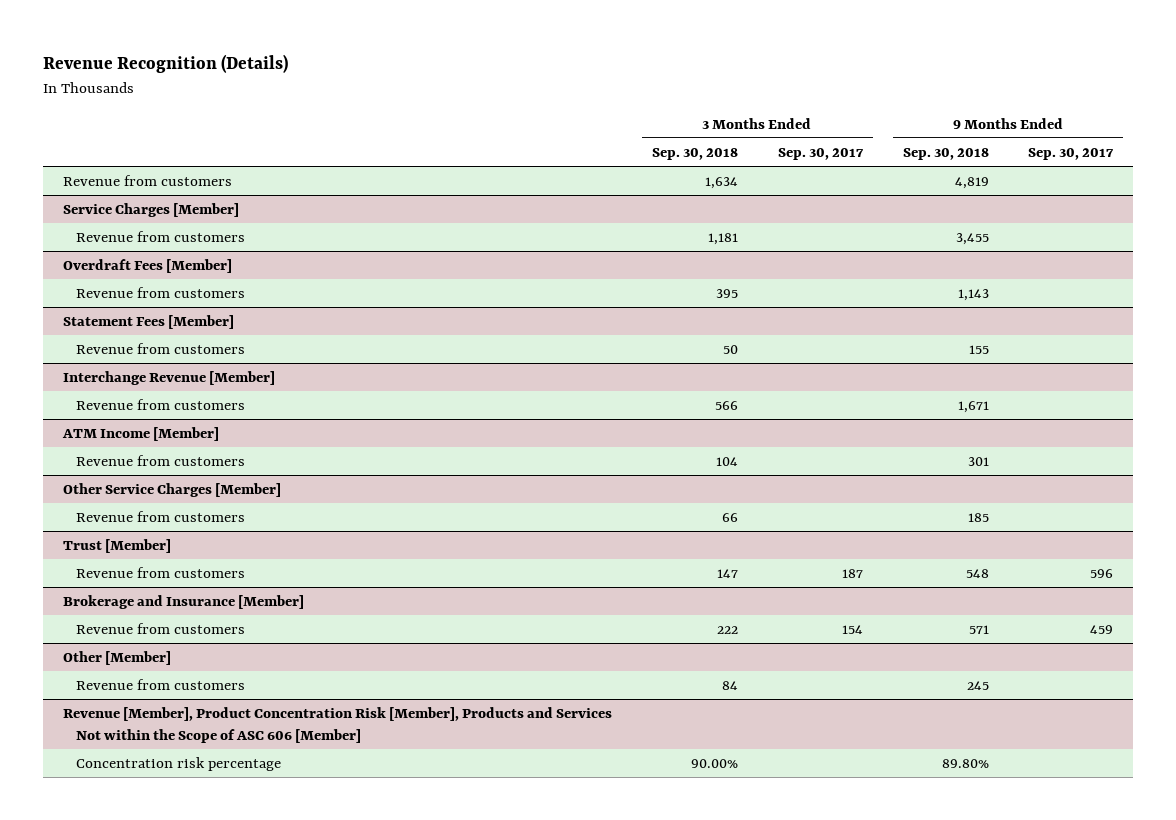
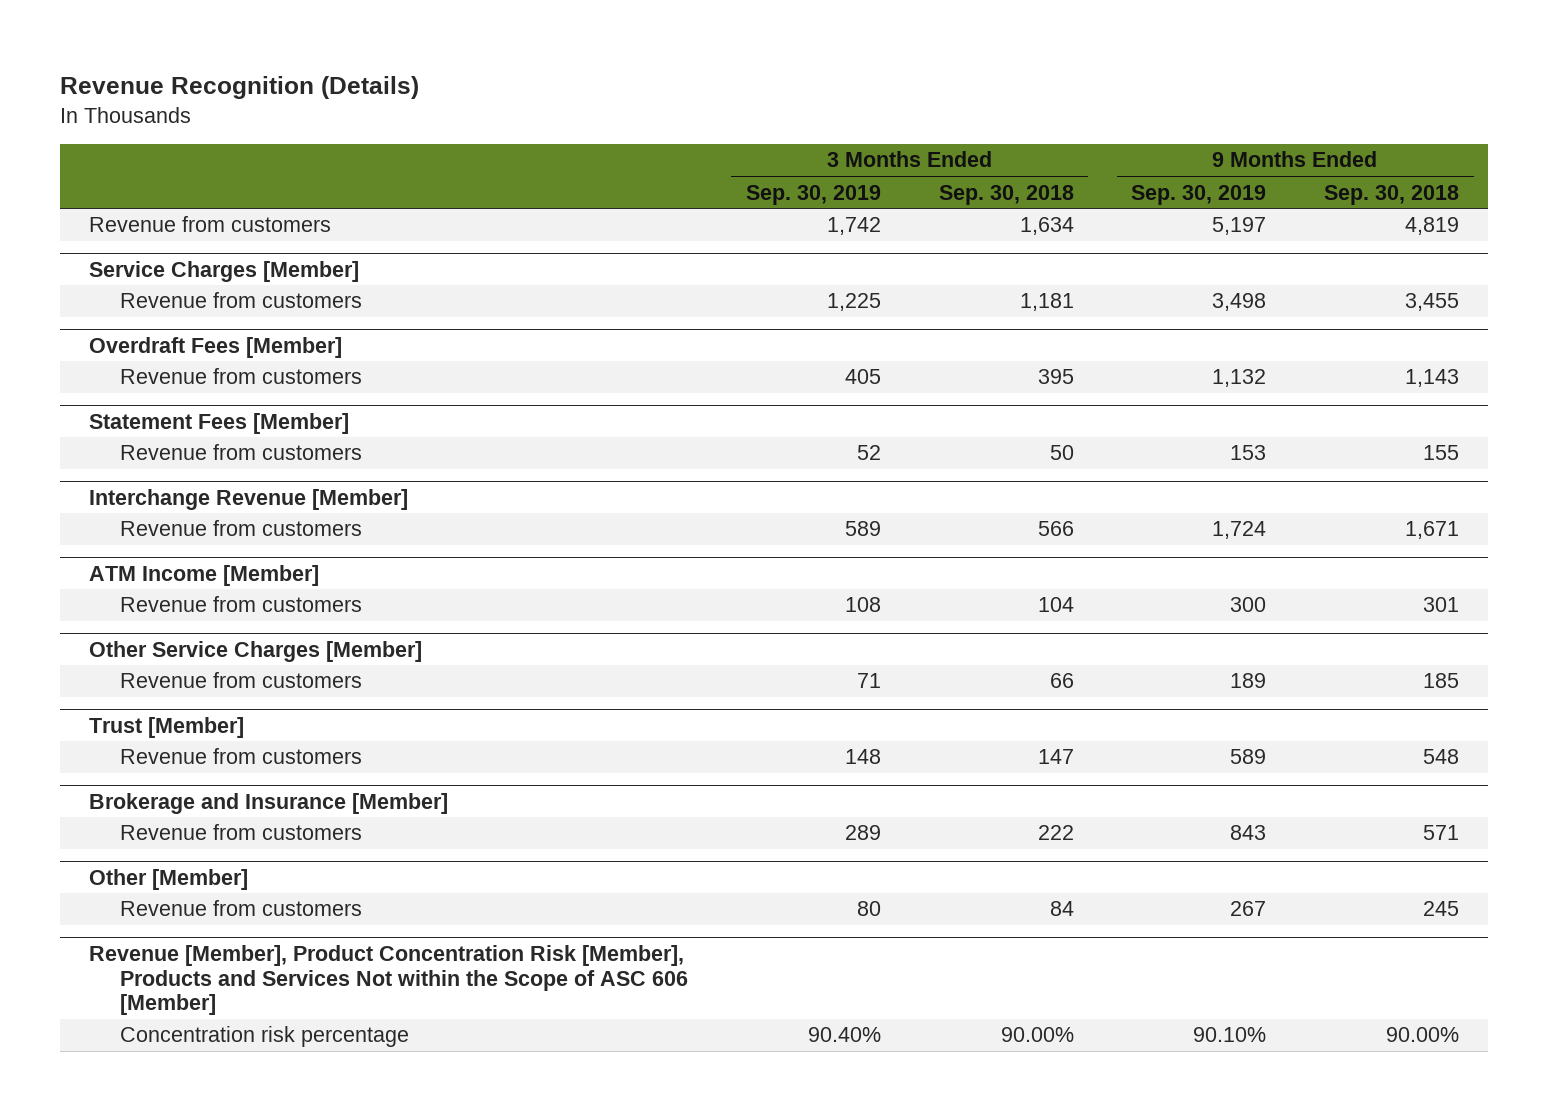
- | 3 Months Ended Sep. 30, 2018 | 3 Months Ended Sep. 30, 2017 | 9 Months Ended Sep. 30, 2018 | 9 Months Ended Sep. 30, 2017
+ | 3 Months Ended Sep. 30, 2019 | 3 Months Ended Sep. 30, 2018 | 9 Months Ended Sep. 30, 2019 | 9 Months Ended Sep. 30, 2018
@ Revenue [Member], Product Concentration Risk [Member], Products and Services Not within the Scope of ASC 606 [Member]
- Concentration risk percentage | 90.00% | | 89.80% |
+ Concentration risk percentage | 90.40% | 90.00% | 90.10% | 90.00%

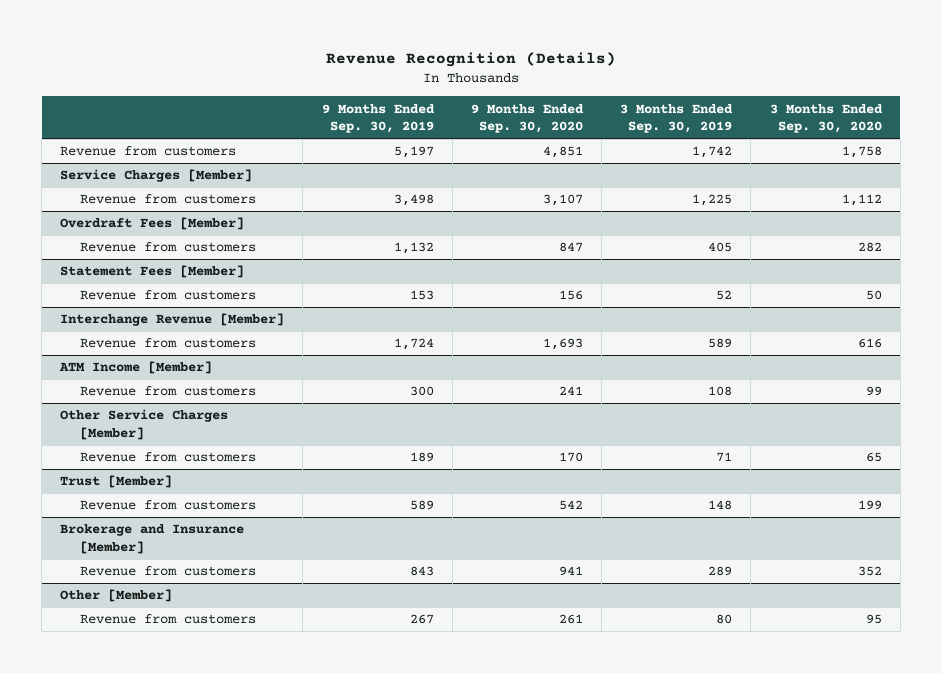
- | 3 Months Ended Sep. 30, 2019 | 3 Months Ended Sep. 30, 2018 | 9 Months Ended Sep. 30, 2019 | 9 Months Ended Sep. 30, 2018
+ | 9 Months Ended Sep. 30, 2019 | 9 Months Ended Sep. 30, 2020 | 3 Months Ended Sep. 30, 2019 | 3 Months Ended Sep. 30, 2020
- Revenue [Member], Product Concentration Risk [Member], Products and Services Not within the Scope of ASC 606 [Member]
- Concentration risk percentage | 90.40% | 90.00% | 90.10% | 90.00%

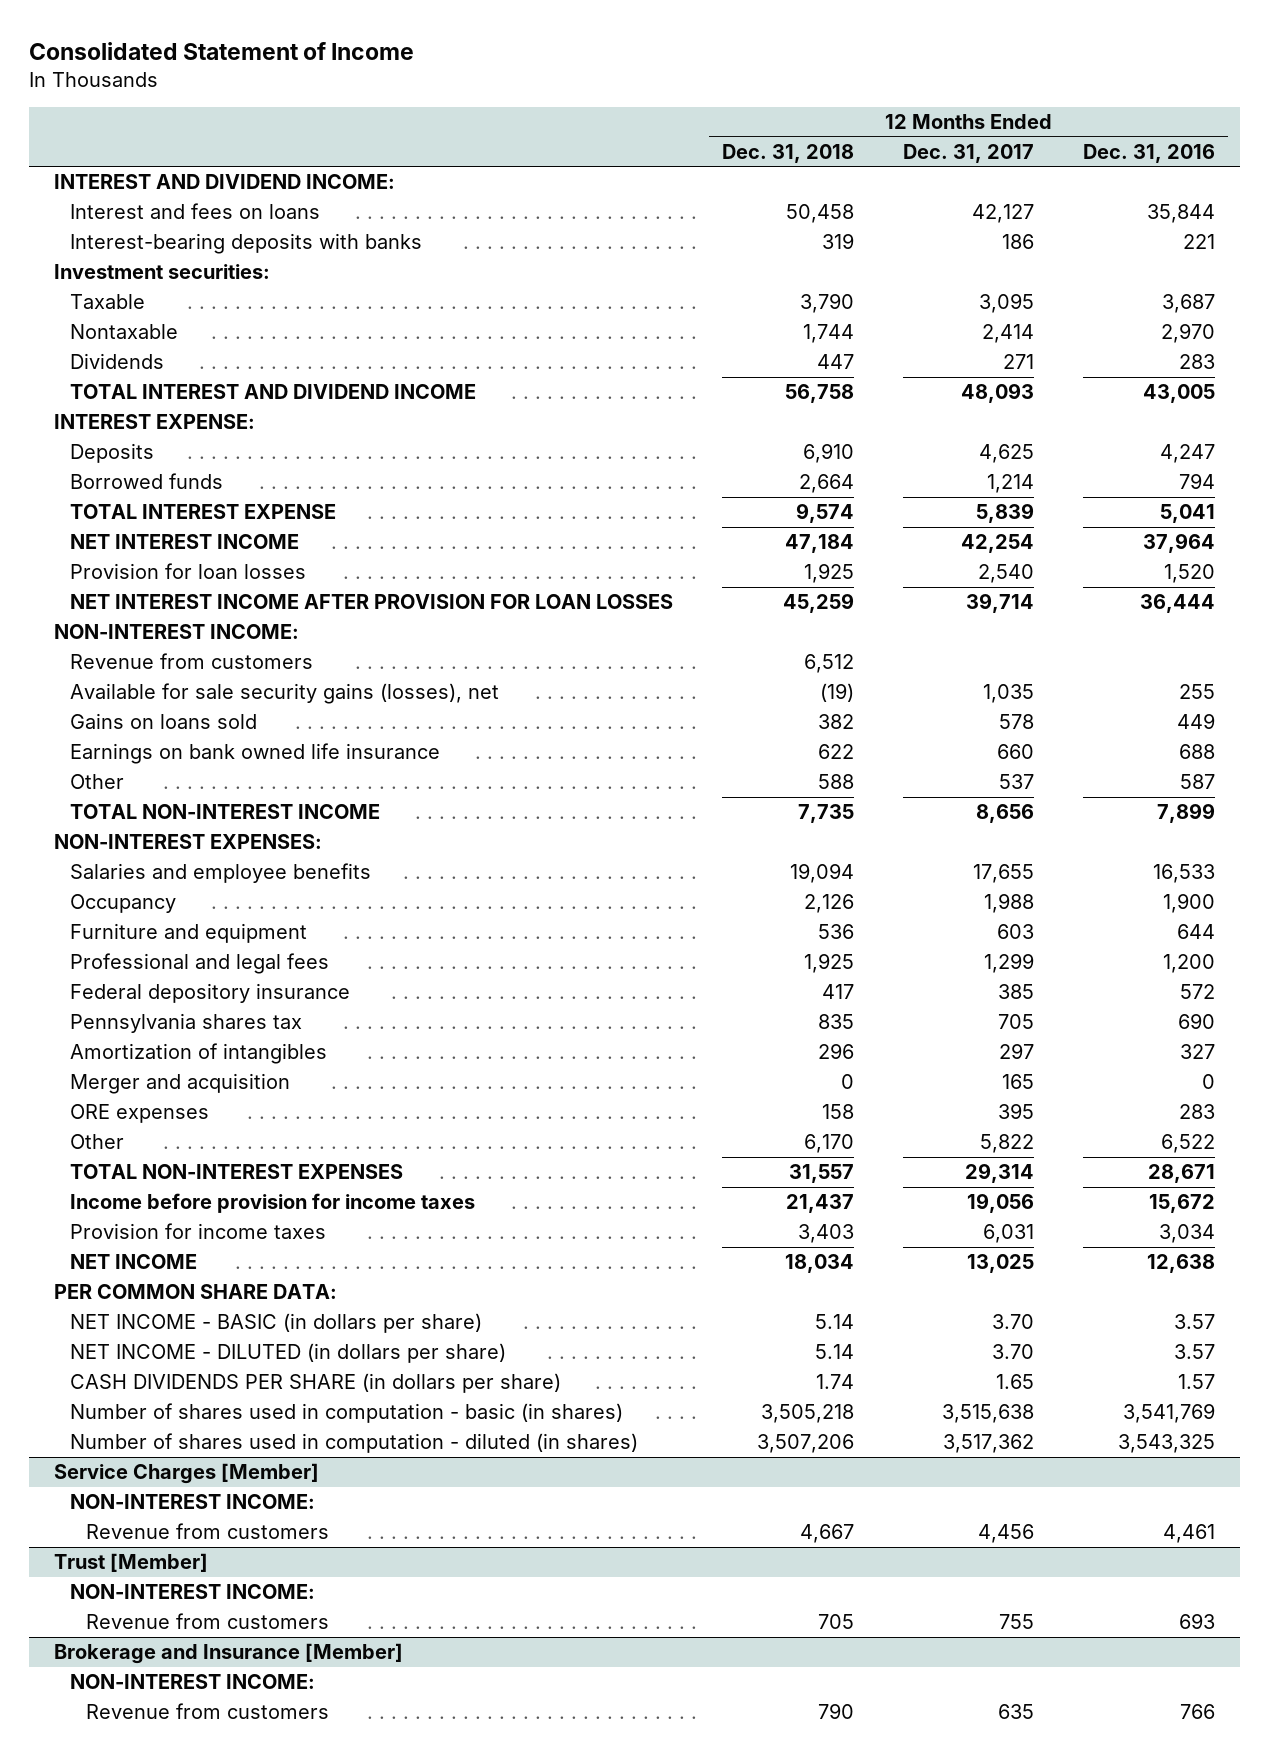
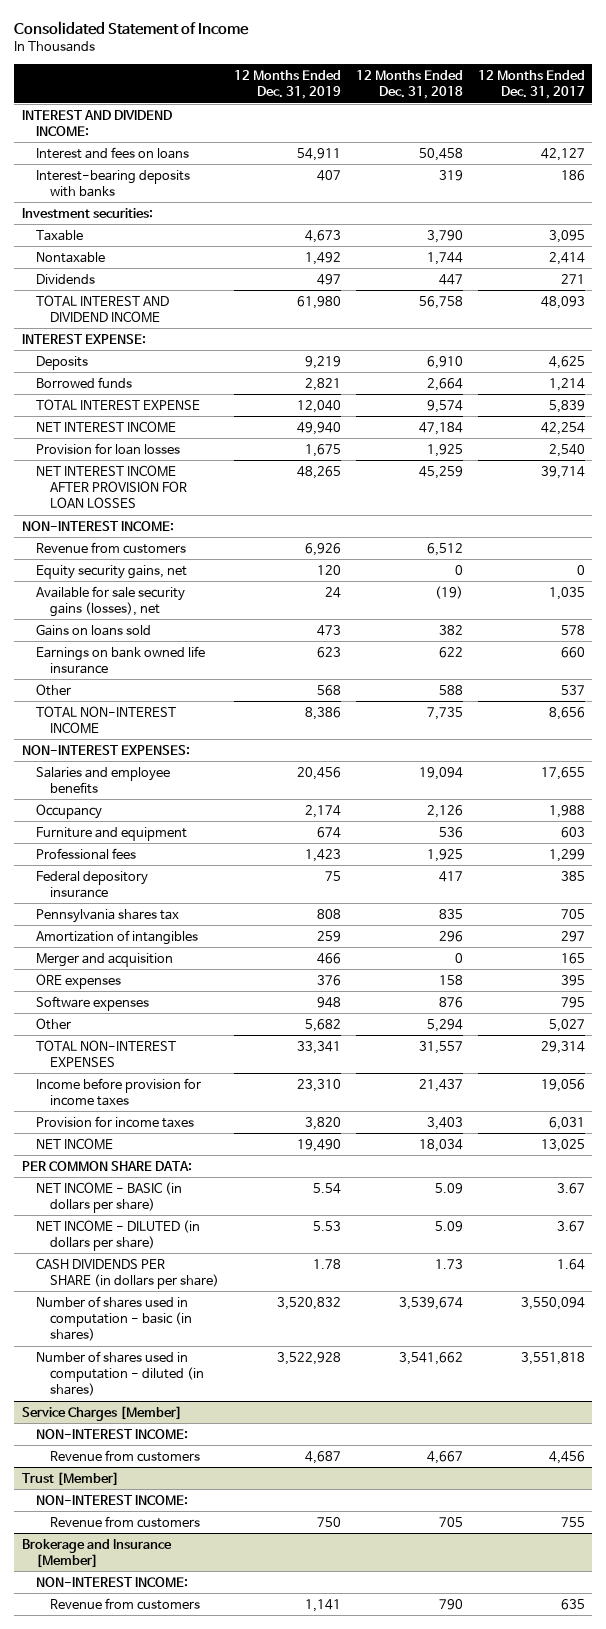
- | 12 Months Ended Dec. 31, 2018 | 12 Months Ended Dec. 31, 2017 | 12 Months Ended Dec. 31, 2016
+ | 12 Months Ended Dec. 31, 2019 | 12 Months Ended Dec. 31, 2018 | 12 Months Ended Dec. 31, 2017
+ Equity security gains, net | 120 | 0 | 0
- Professional and legal fees | 1,925 | 1,299 | 1,200
+ Professional fees | 1,423 | 1,925 | 1,299
- Other | 6,170 | 5,822 | 6,522
+ Software expenses | 948 | 876 | 795
+ Other | 5,682 | 5,294 | 5,027
- NET INCOME - BASIC (in dollars per share) | 5.14 | 3.70 | 3.57
- NET INCOME - DILUTED (in dollars per share) | 5.14 | 3.70 | 3.57
- CASH DIVIDENDS PER SHARE (in dollars per share) | 1.74 | 1.65 | 1.57
- Number of shares used in computation - basic (in shares) | 3,505,218 | 3,515,638 | 3,541,769
- Number of shares used in computation - diluted (in shares) | 3,507,206 | 3,517,362 | 3,543,325
+ NET INCOME - BASIC (in dollars per share) | 5.54 | 5.09 | 3.67
+ NET INCOME - DILUTED (in dollars per share) | 5.53 | 5.09 | 3.67
+ CASH DIVIDENDS PER SHARE (in dollars per share) | 1.78 | 1.73 | 1.64
+ Number of shares used in computation - basic (in shares) | 3,520,832 | 3,539,674 | 3,550,094
+ Number of shares used in computation - diluted (in shares) | 3,522,928 | 3,541,662 | 3,551,818

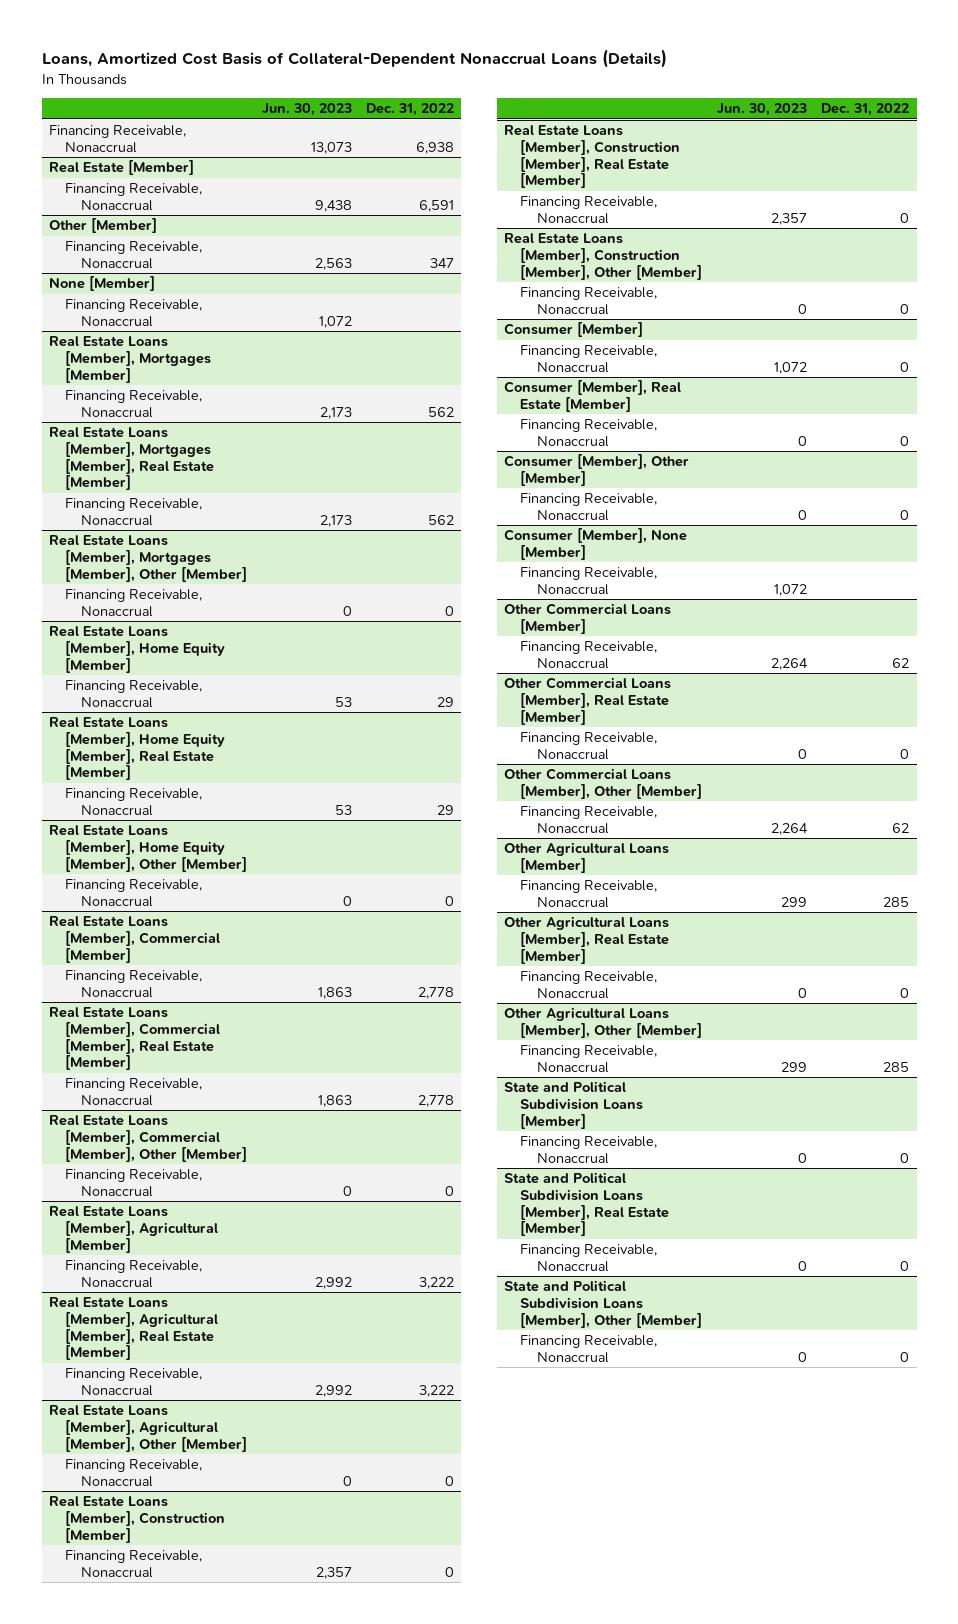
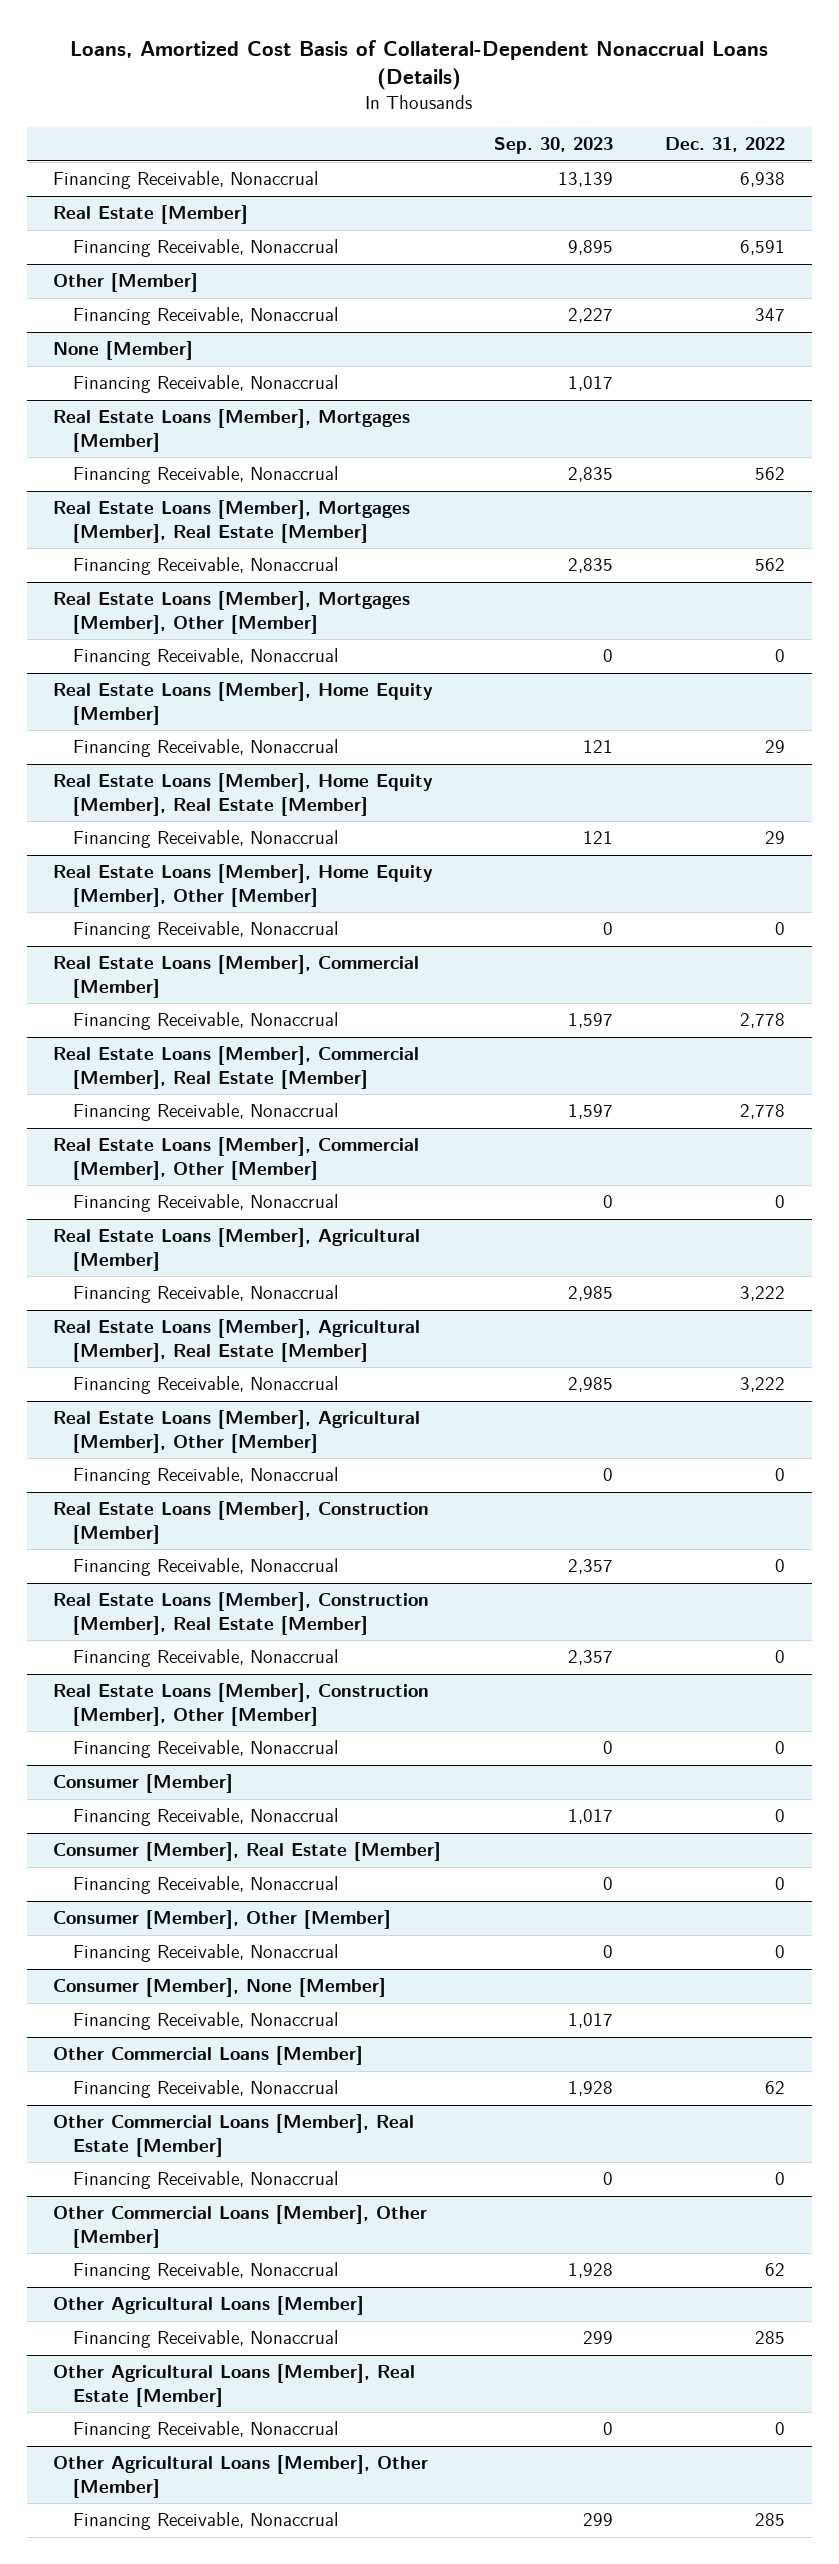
- | Jun. 30, 2023 | Dec. 31, 2022
+ | Sep. 30, 2023 | Dec. 31, 2022
- State and Political Subdivision Loans [Member]
- Financing Receivable, Nonaccrual | 0 | 0
- State and Political Subdivision Loans [Member], Real Estate [Member]
- Financing Receivable, Nonaccrual | 0 | 0
- State and Political Subdivision Loans [Member], Other [Member]
- Financing Receivable, Nonaccrual | 0 | 0

